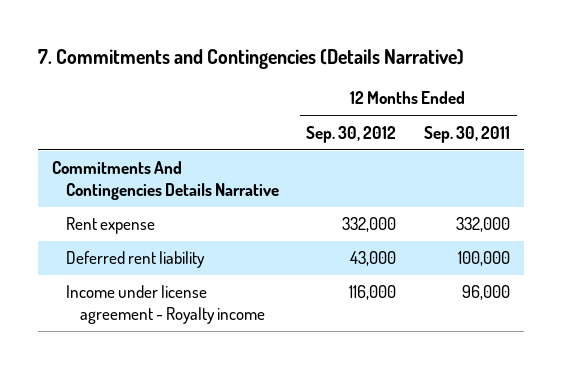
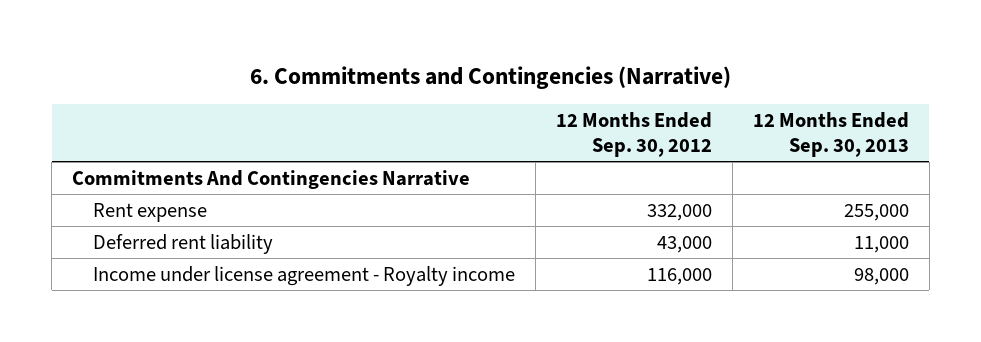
- 7. Commitments and Contingencies (Details Narrative)
+ 6. Commitments and Contingencies (Narrative)
- | 12 Months Ended Sep. 30, 2012 | 12 Months Ended Sep. 30, 2011
+ | 12 Months Ended Sep. 30, 2012 | 12 Months Ended Sep. 30, 2013
- Commitments And Contingencies Details Narrative
+ Commitments And Contingencies Narrative

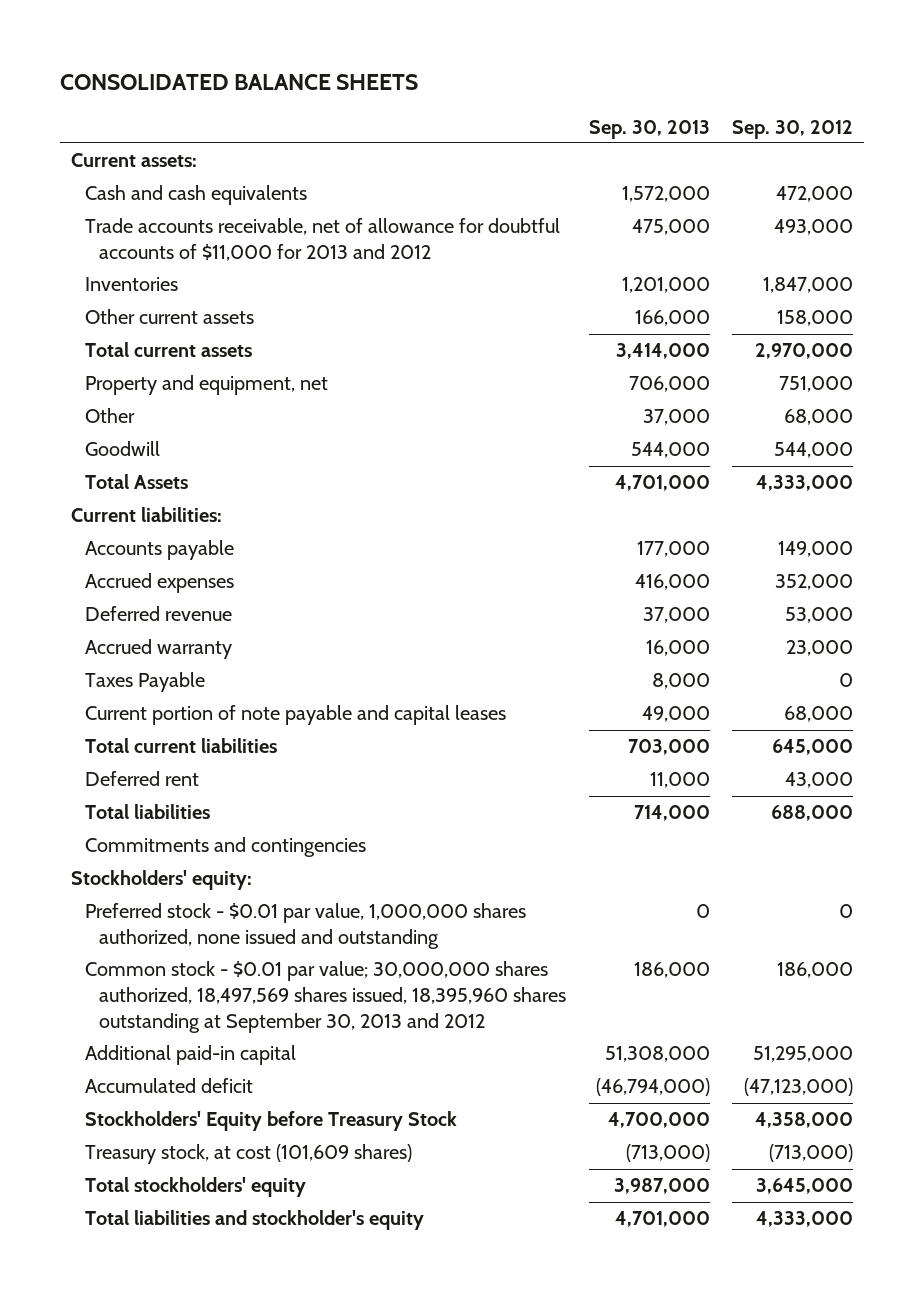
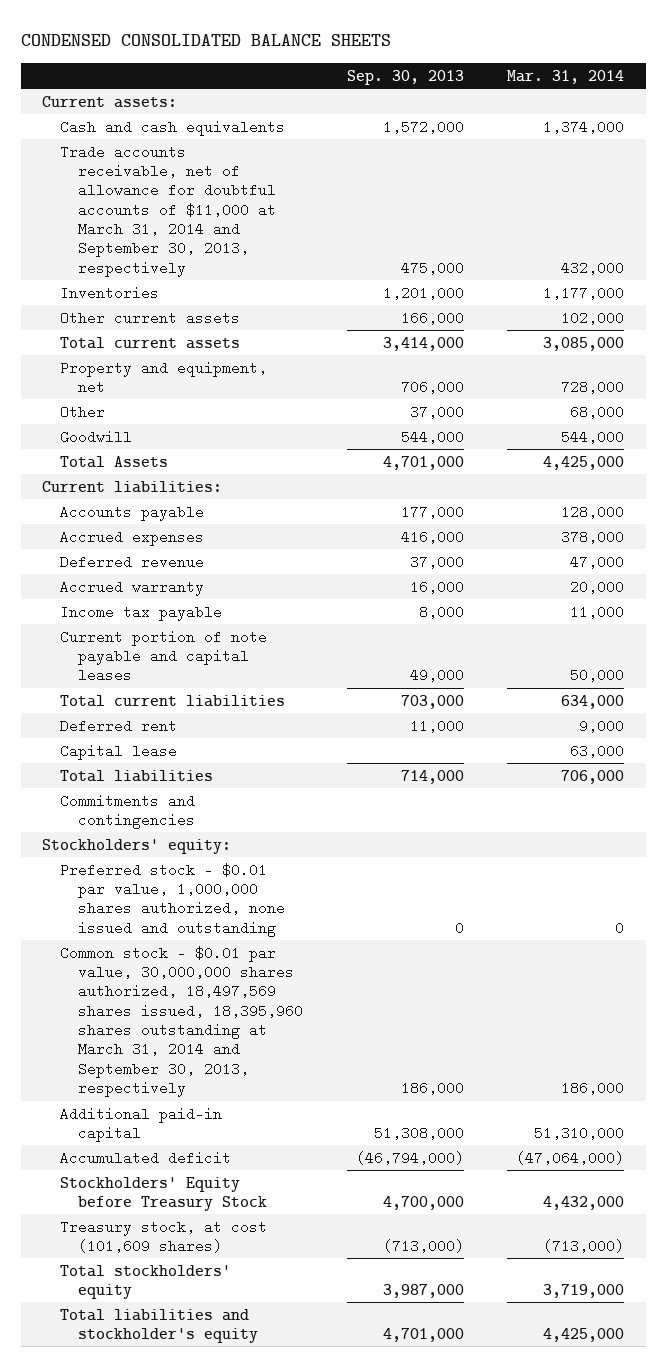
- CONSOLIDATED BALANCE SHEETS
+ CONDENSED CONSOLIDATED BALANCE SHEETS
- | Sep. 30, 2013 | Sep. 30, 2012
+ | Sep. 30, 2013 | Mar. 31, 2014
- Trade accounts receivable, net of allowance for doubtful accounts of $11,000 for 2013 and 2012 | 475,000 | 493,000
+ Trade accounts receivable, net of allowance for doubtful accounts of $11,000 at March 31, 2014 and September 30, 2013, respectively | 475,000 | 432,000
- Taxes Payable | 8,000 | 0
+ Income tax payable | 8,000 | 11,000
+ Capital lease | | 63,000
- Common stock - $0.01 par value; 30,000,000 shares authorized, 18,497,569 shares issued, 18,395,960 shares outstanding at September 30, 2013 and 2012 | 186,000 | 186,000
+ Common stock - $0.01 par value, 30,000,000 shares authorized, 18,497,569 shares issued, 18,395,960 shares outstanding at March 31, 2014 and September 30, 2013, respectively | 186,000 | 186,000

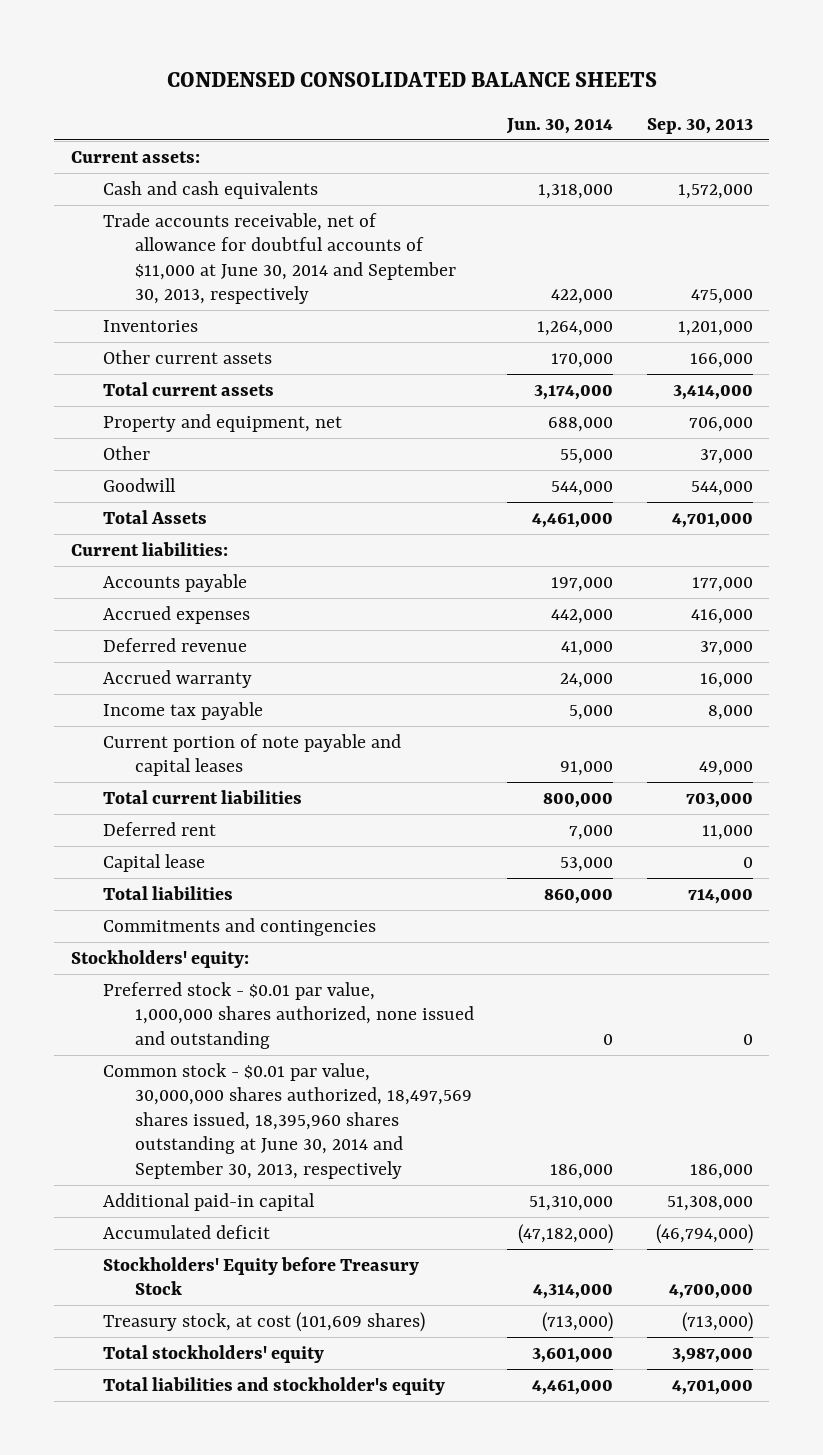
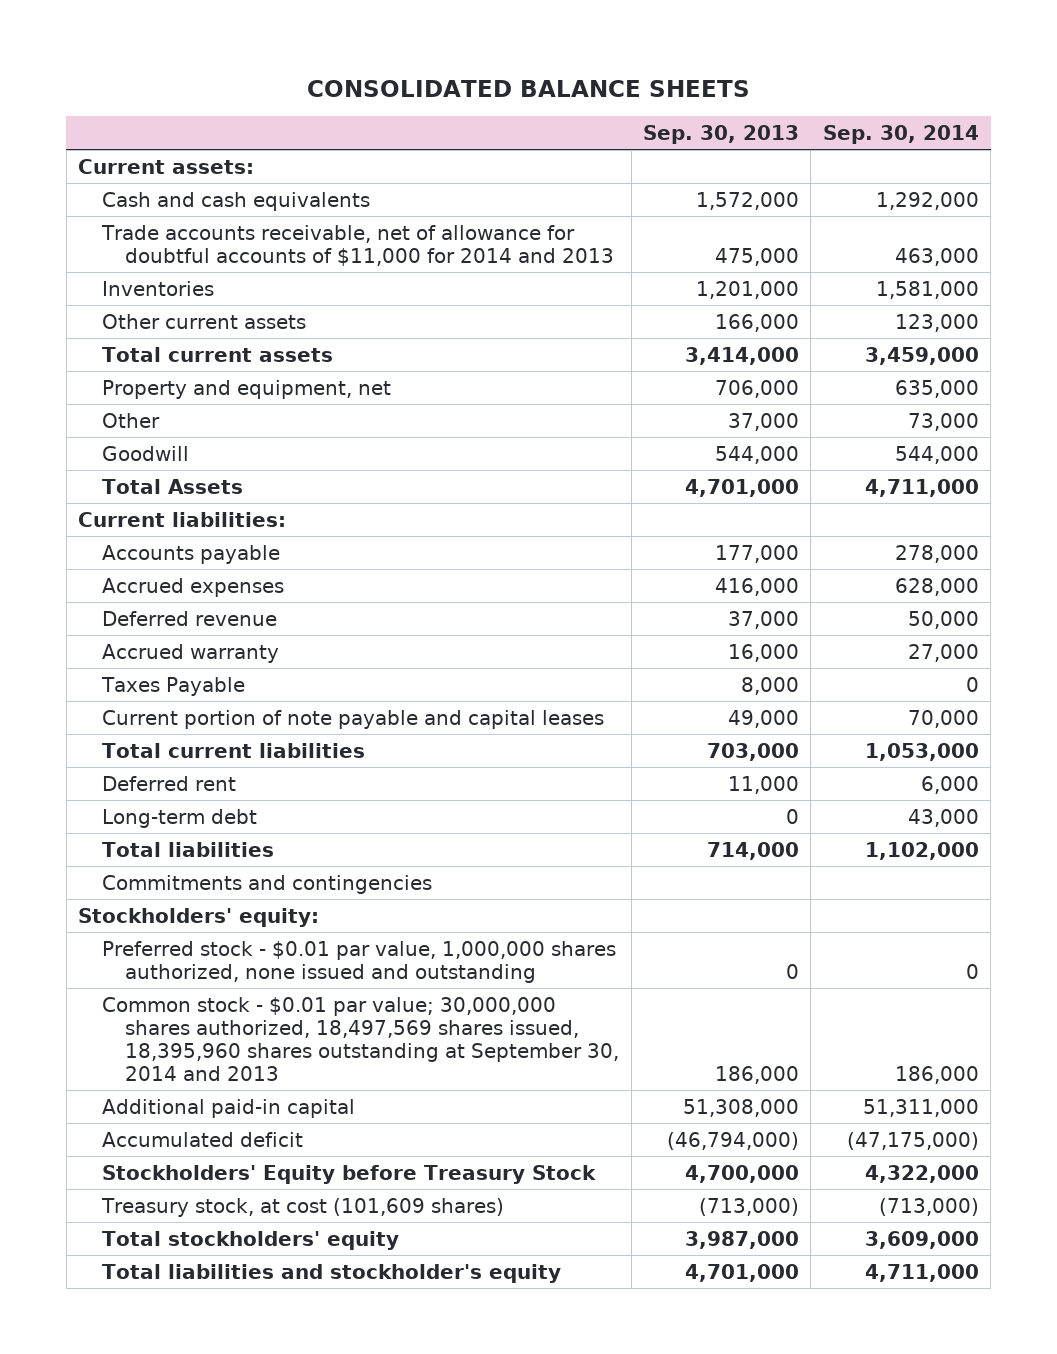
- CONDENSED CONSOLIDATED BALANCE SHEETS
+ CONSOLIDATED BALANCE SHEETS
- | Jun. 30, 2014 | Sep. 30, 2013
+ | Sep. 30, 2013 | Sep. 30, 2014
- Trade accounts receivable, net of allowance for doubtful accounts of $11,000 at June 30, 2014 and September 30, 2013, respectively | 422,000 | 475,000
+ Trade accounts receivable, net of allowance for doubtful accounts of $11,000 for 2014 and 2013 | 475,000 | 463,000
- Income tax payable | 5,000 | 8,000
+ Taxes Payable | 8,000 | 0
- Capital lease | 53,000 | 0
+ Long-term debt | 0 | 43,000
- Common stock - $0.01 par value, 30,000,000 shares authorized, 18,497,569 shares issued, 18,395,960 shares outstanding at June 30, 2014 and September 30, 2013, respectively | 186,000 | 186,000
+ Common stock - $0.01 par value; 30,000,000 shares authorized, 18,497,569 shares issued, 18,395,960 shares outstanding at September 30, 2014 and 2013 | 186,000 | 186,000

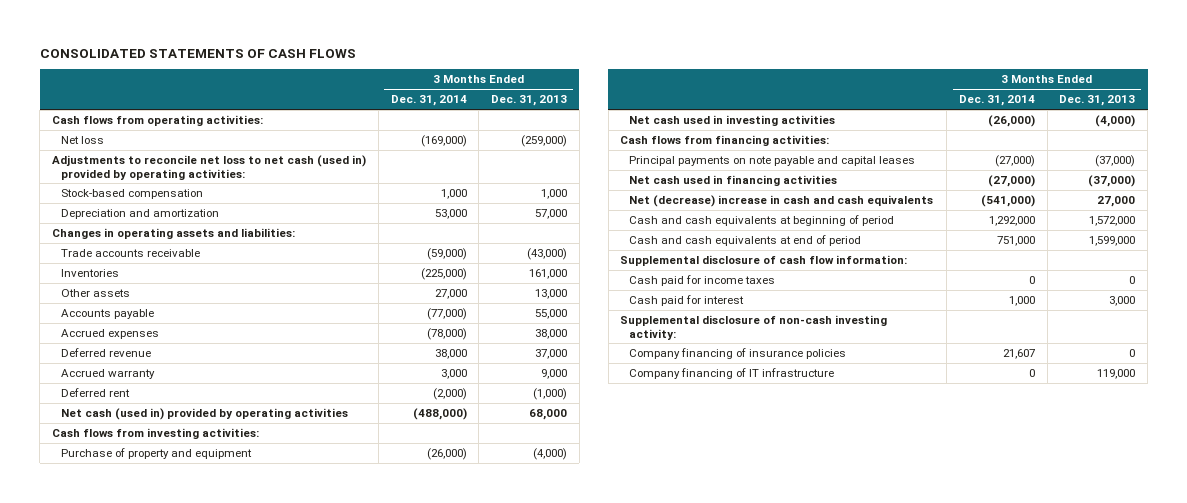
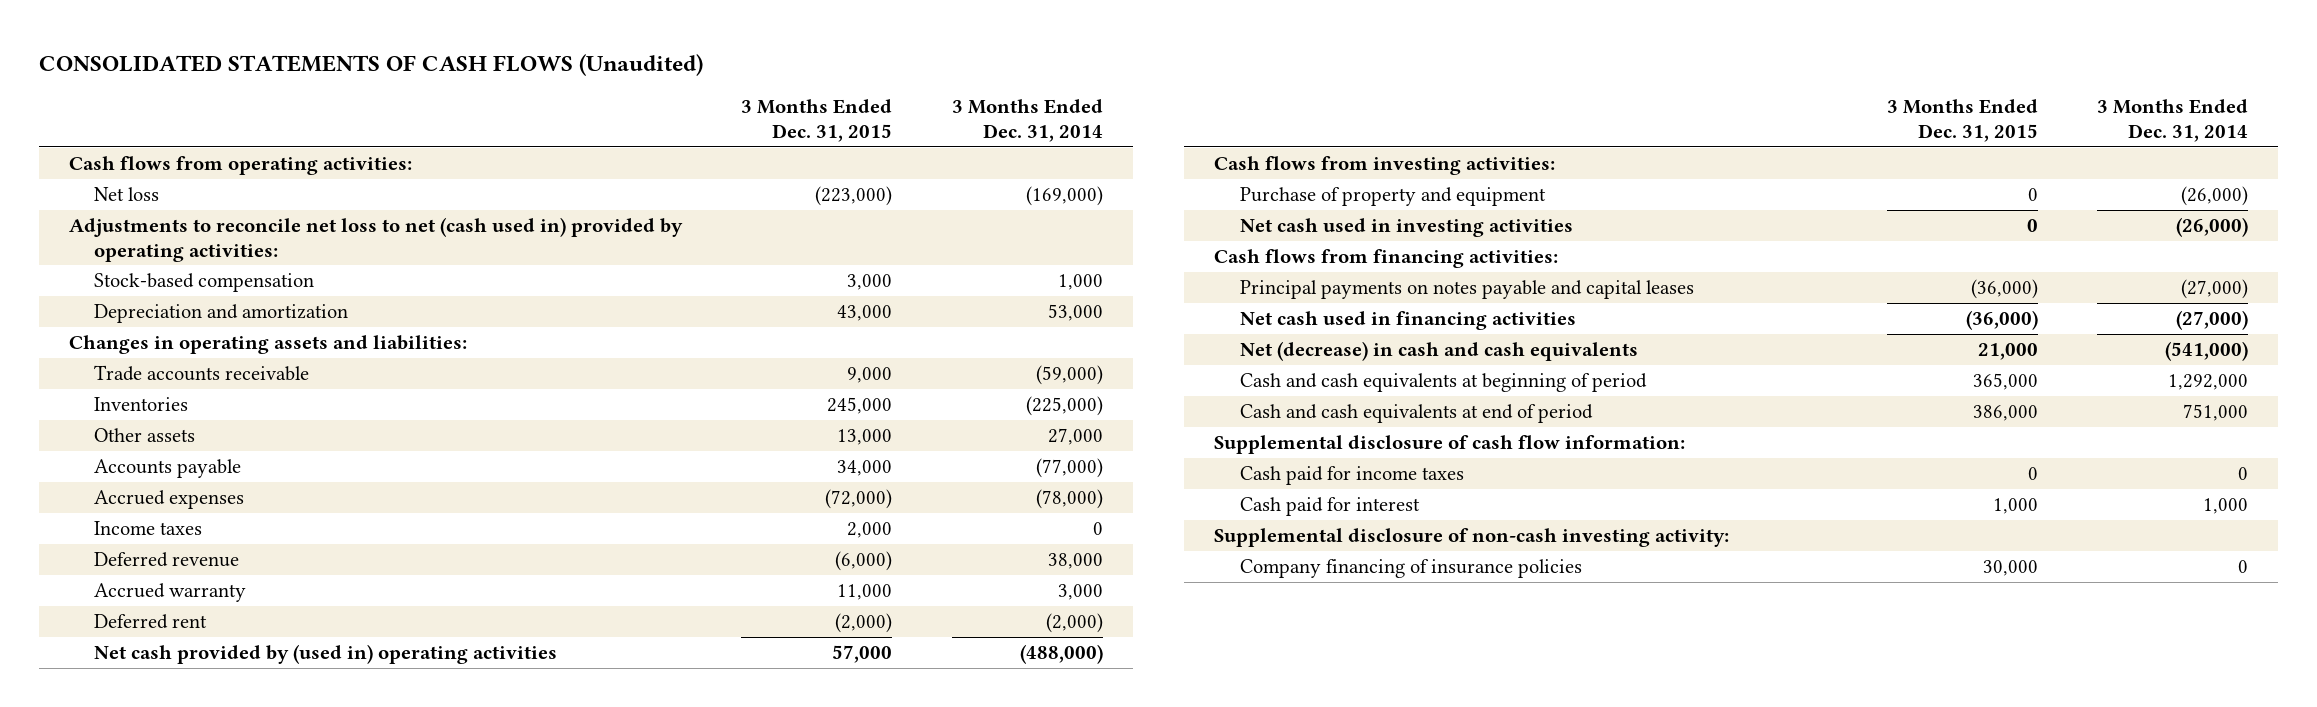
- CONSOLIDATED STATEMENTS OF CASH FLOWS
+ CONSOLIDATED STATEMENTS OF CASH FLOWS (Unaudited)
- | 3 Months Ended Dec. 31, 2014 | 3 Months Ended Dec. 31, 2013
+ | 3 Months Ended Dec. 31, 2015 | 3 Months Ended Dec. 31, 2014
- Adjustments to reconcile net loss to net cash (used in) provided by operating activities:
+ Adjustments to reconcile net loss to net (cash used in) provided by operating activities:
+ Income taxes | 2,000 | 0
- Net cash (used in) provided by operating activities | (488,000) | 68,000
+ Net cash provided by (used in) operating activities | 57,000 | (488,000)
- Principal payments on note payable and capital leases | (27,000) | (37,000)
+ Principal payments on notes payable and capital leases | (36,000) | (27,000)
- Net (decrease) increase in cash and cash equivalents | (541,000) | 27,000
+ Net (decrease) in cash and cash equivalents | 21,000 | (541,000)
- Company financing of insurance policies | 21,607 | 0
- Company financing of IT infrastructure | 0 | 119,000
+ Company financing of insurance policies | 30,000 | 0

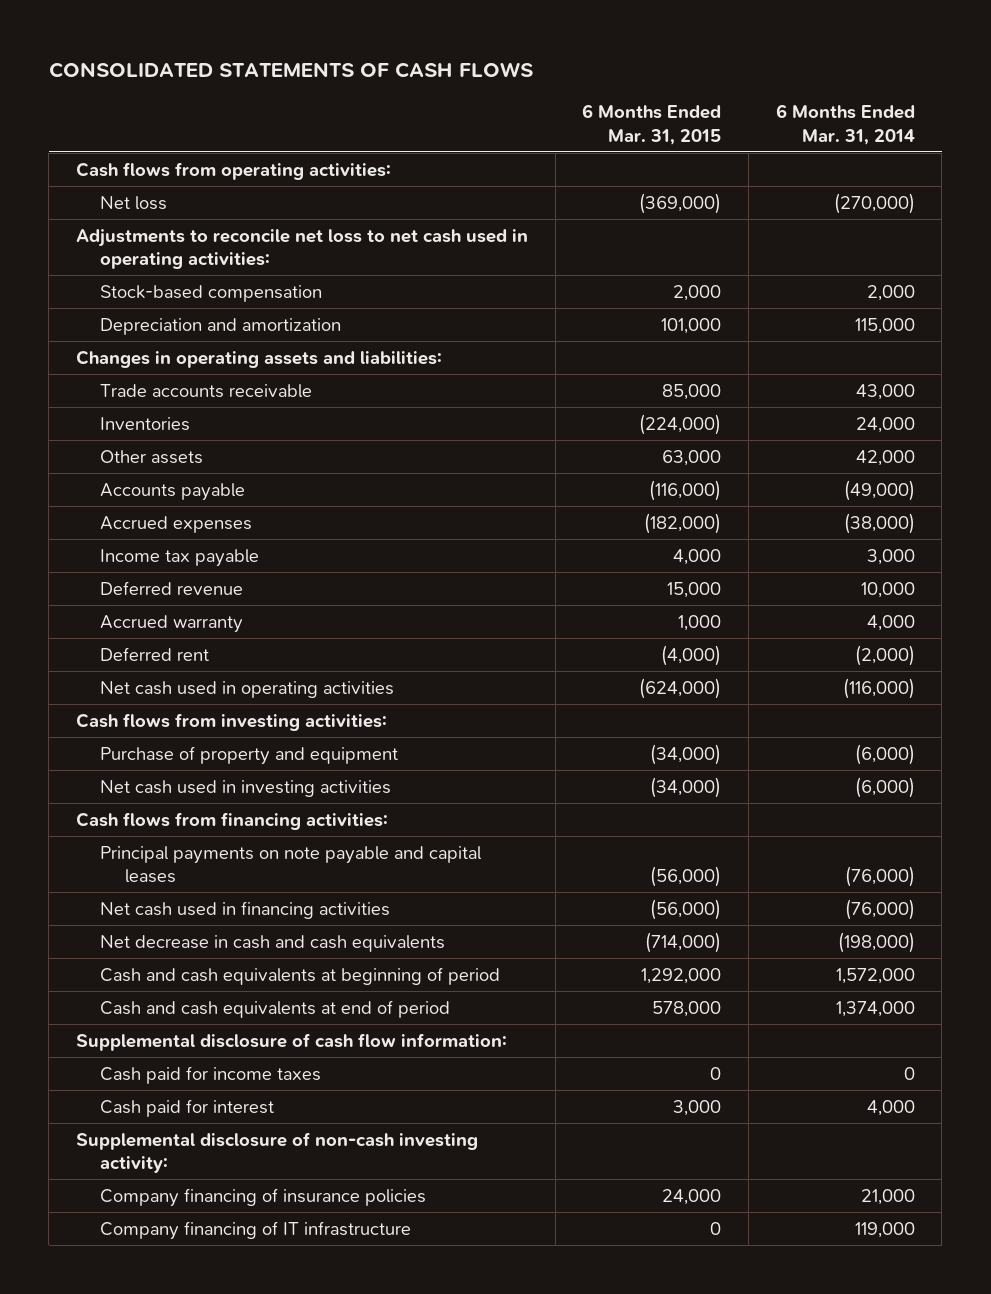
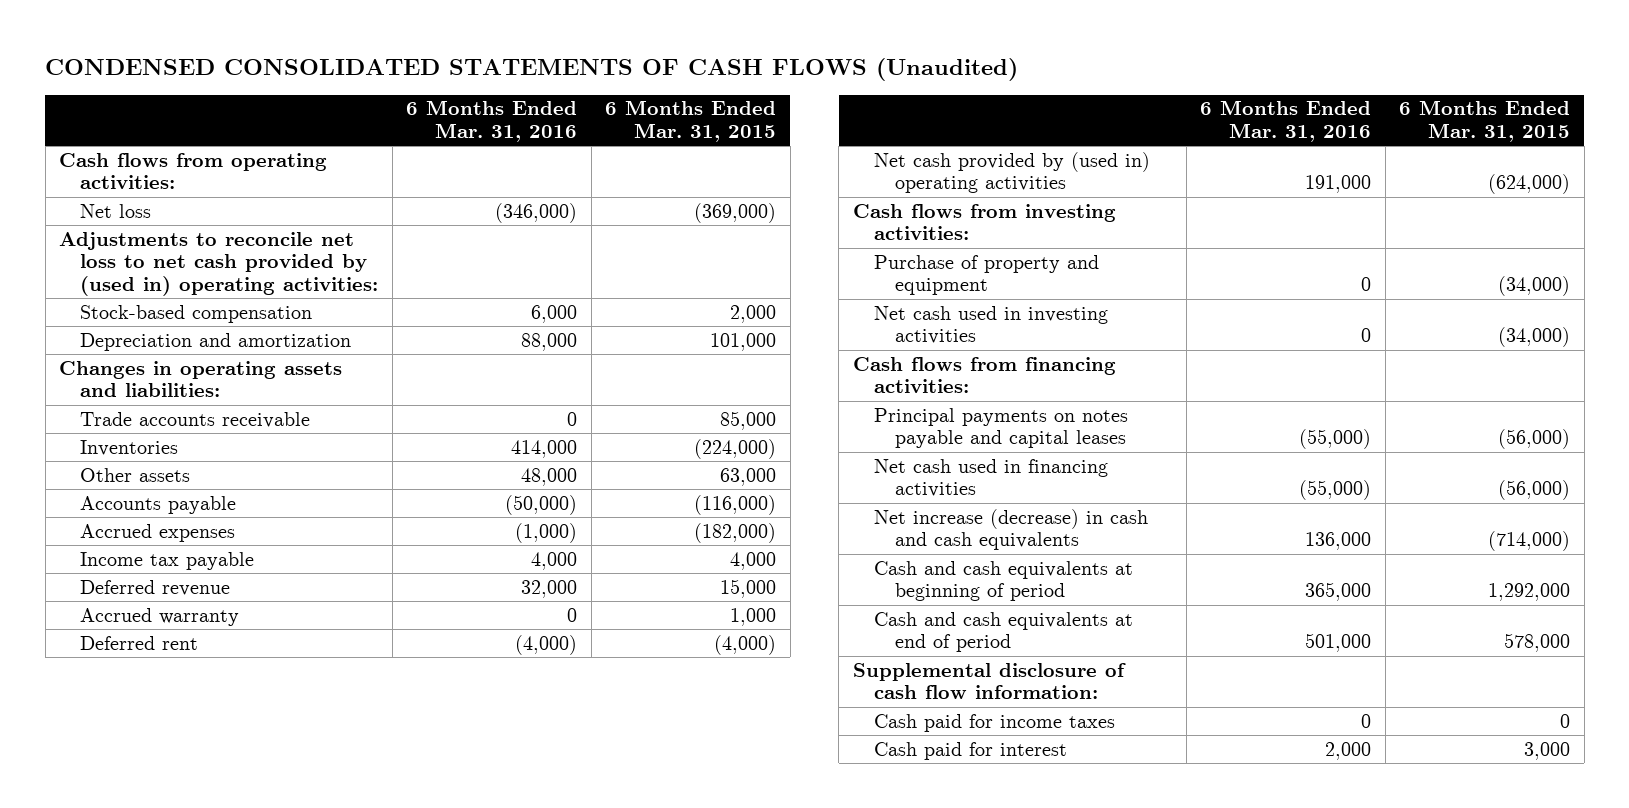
- CONSOLIDATED STATEMENTS OF CASH FLOWS
+ CONDENSED CONSOLIDATED STATEMENTS OF CASH FLOWS (Unaudited)
- | 6 Months Ended Mar. 31, 2015 | 6 Months Ended Mar. 31, 2014
+ | 6 Months Ended Mar. 31, 2016 | 6 Months Ended Mar. 31, 2015
- Adjustments to reconcile net loss to net cash used in operating activities:
+ Adjustments to reconcile net loss to net cash provided by (used in) operating activities:
- Net cash used in operating activities | (624,000) | (116,000)
+ Net cash provided by (used in) operating activities | 191,000 | (624,000)
- Principal payments on note payable and capital leases | (56,000) | (76,000)
+ Principal payments on notes payable and capital leases | (55,000) | (56,000)
- Net decrease in cash and cash equivalents | (714,000) | (198,000)
+ Net increase (decrease) in cash and cash equivalents | 136,000 | (714,000)
- Supplemental disclosure of non-cash investing activity:
- Company financing of insurance policies | 24,000 | 21,000
- Company financing of IT infrastructure | 0 | 119,000

